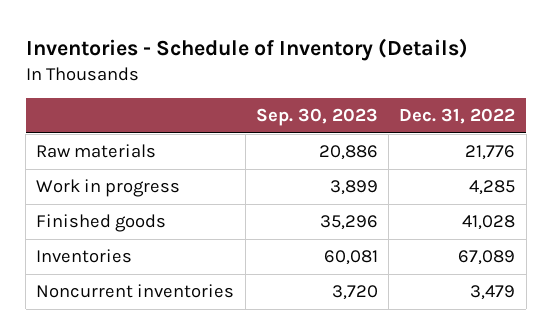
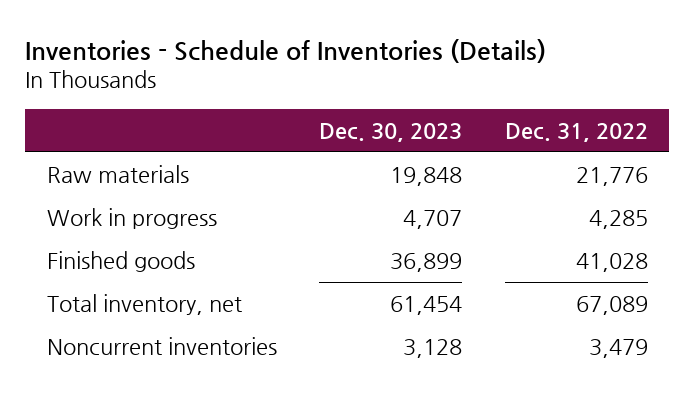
- Inventories - Schedule of Inventory (Details)
+ Inventories - Schedule of Inventories (Details)
- | Sep. 30, 2023 | Dec. 31, 2022
+ | Dec. 30, 2023 | Dec. 31, 2022
- Inventories | 60,081 | 67,089
+ Total inventory, net | 61,454 | 67,089

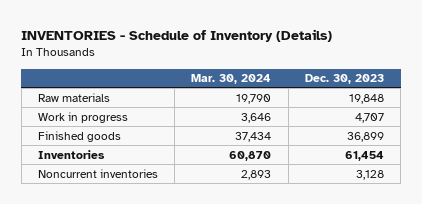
- Inventories - Schedule of Inventories (Details)
+ INVENTORIES - Schedule of Inventory (Details)
- | Dec. 30, 2023 | Dec. 31, 2022
+ | Mar. 30, 2024 | Dec. 30, 2023
- Total inventory, net | 61,454 | 67,089
+ Inventories | 60,870 | 61,454

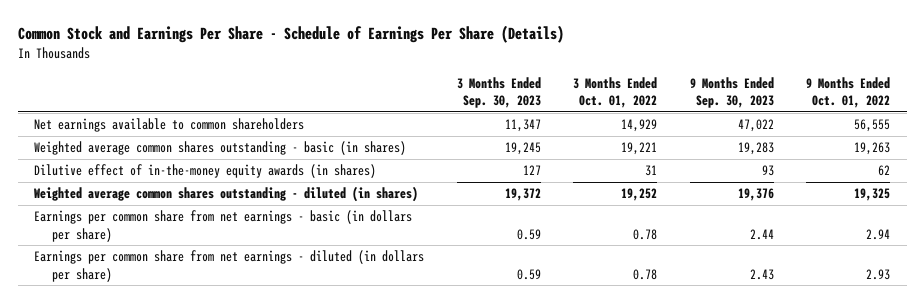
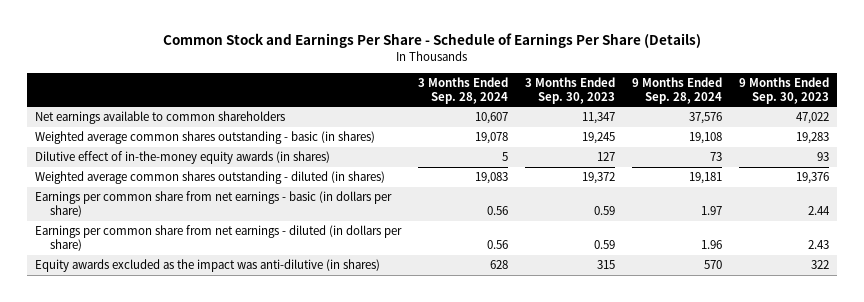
- | 3 Months Ended Sep. 30, 2023 | 3 Months Ended Oct. 01, 2022 | 9 Months Ended Sep. 30, 2023 | 9 Months Ended Oct. 01, 2022
+ | 3 Months Ended Sep. 28, 2024 | 3 Months Ended Sep. 30, 2023 | 9 Months Ended Sep. 28, 2024 | 9 Months Ended Sep. 30, 2023
+ Equity awards excluded as the impact was anti-dilutive (in shares) | 628 | 315 | 570 | 322

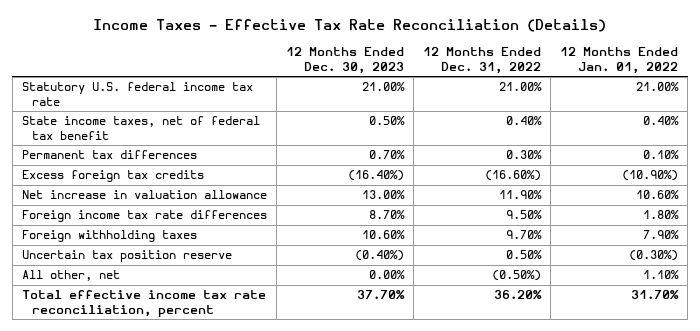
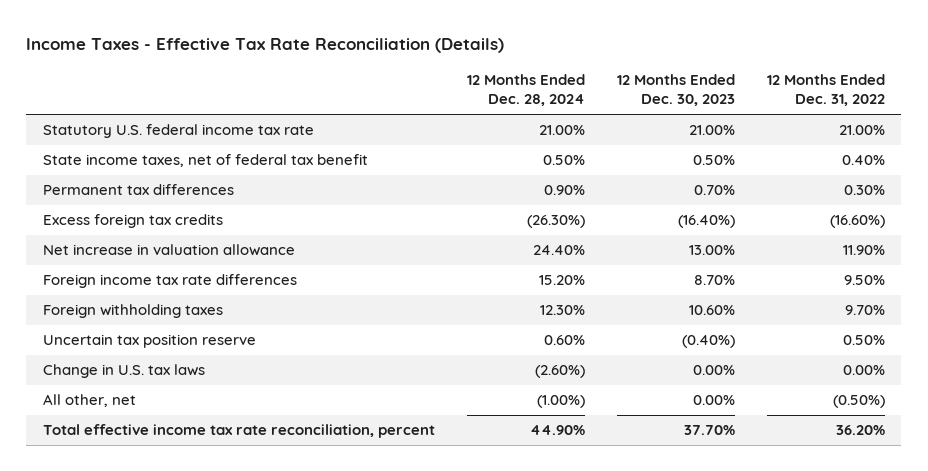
- | 12 Months Ended Dec. 30, 2023 | 12 Months Ended Dec. 31, 2022 | 12 Months Ended Jan. 01, 2022
+ | 12 Months Ended Dec. 28, 2024 | 12 Months Ended Dec. 30, 2023 | 12 Months Ended Dec. 31, 2022
+ Change in U.S. tax laws | (2.60%) | 0.00% | 0.00%

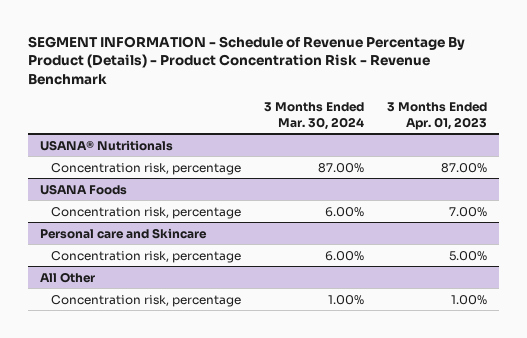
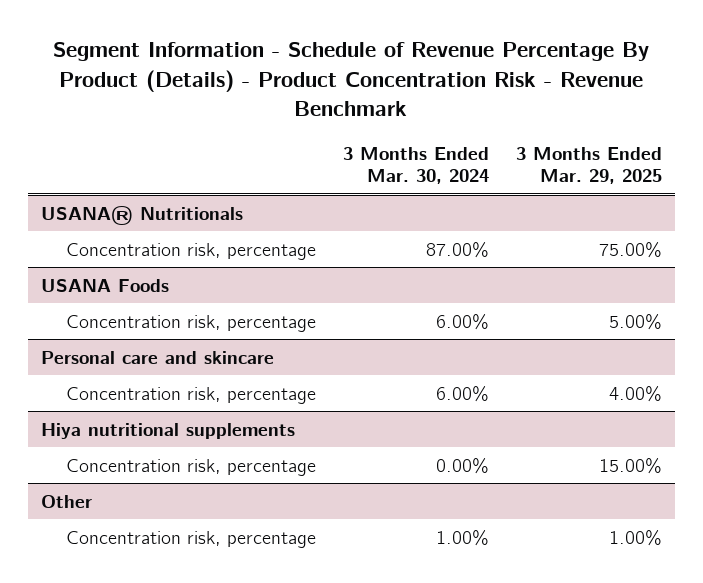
- SEGMENT INFORMATION - Schedule of Revenue Percentage By Product (Details) - Product Concentration Risk - Revenue Benchmark
+ Segment Information - Schedule of Revenue Percentage By Product (Details) - Product Concentration Risk - Revenue Benchmark
- | 3 Months Ended Mar. 30, 2024 | 3 Months Ended Apr. 01, 2023
+ | 3 Months Ended Mar. 30, 2024 | 3 Months Ended Mar. 29, 2025
- Personal care and Skincare
+ Personal care and skincare
- All Other
+ Hiya nutritional supplements
+ Concentration risk, percentage | 0.00% | 15.00%
+ Other

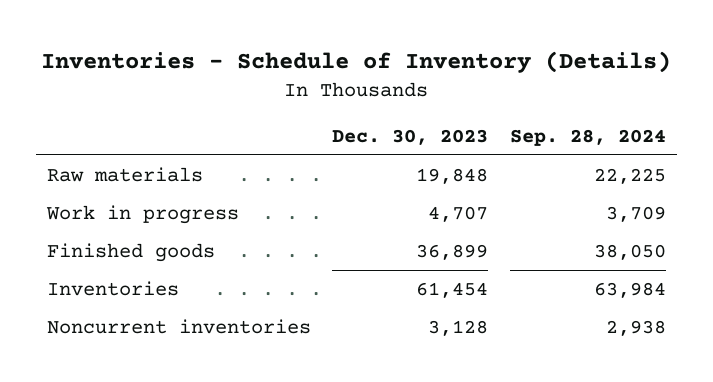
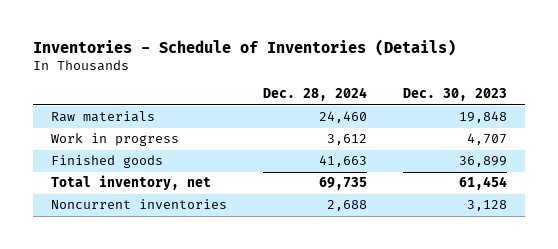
- Inventories - Schedule of Inventory (Details)
+ Inventories - Schedule of Inventories (Details)
- | Dec. 30, 2023 | Sep. 28, 2024
+ | Dec. 28, 2024 | Dec. 30, 2023
- Inventories | 61,454 | 63,984
+ Total inventory, net | 69,735 | 61,454

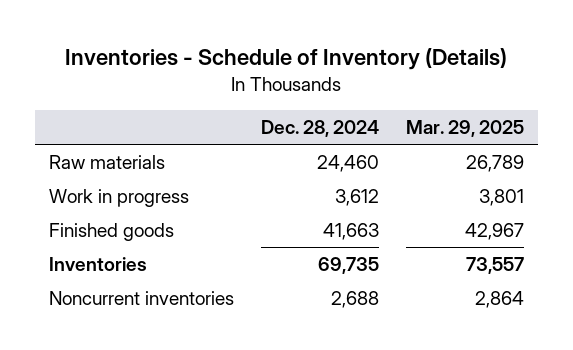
- Inventories - Schedule of Inventories (Details)
+ Inventories - Schedule of Inventory (Details)
- | Dec. 28, 2024 | Dec. 30, 2023
+ | Dec. 28, 2024 | Mar. 29, 2025
- Total inventory, net | 69,735 | 61,454
+ Inventories | 69,735 | 73,557

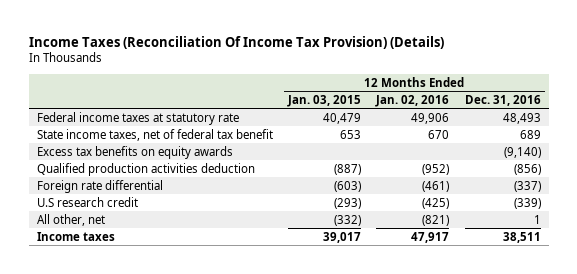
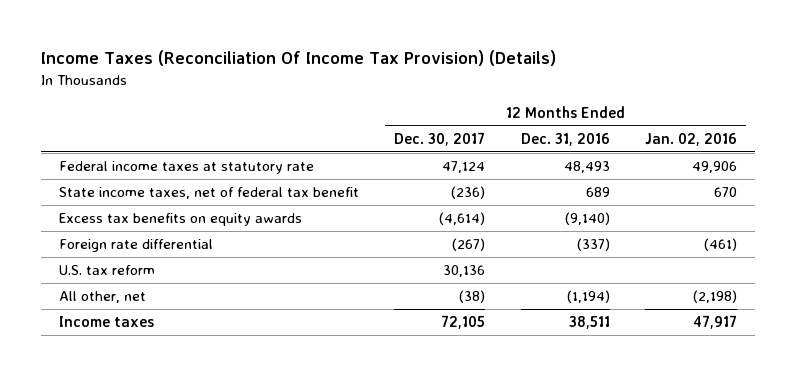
- | 12 Months Ended Jan. 03, 2015 | 12 Months Ended Jan. 02, 2016 | 12 Months Ended Dec. 31, 2016
+ | 12 Months Ended Dec. 30, 2017 | 12 Months Ended Dec. 31, 2016 | 12 Months Ended Jan. 02, 2016
- Qualified production activities deduction | (887) | (952) | (856)
- U.S research credit | (293) | (425) | (339)
- All other, net | (332) | (821) | 1
+ U.S. tax reform | 30,136 | |
+ All other, net | (38) | (1,194) | (2,198)

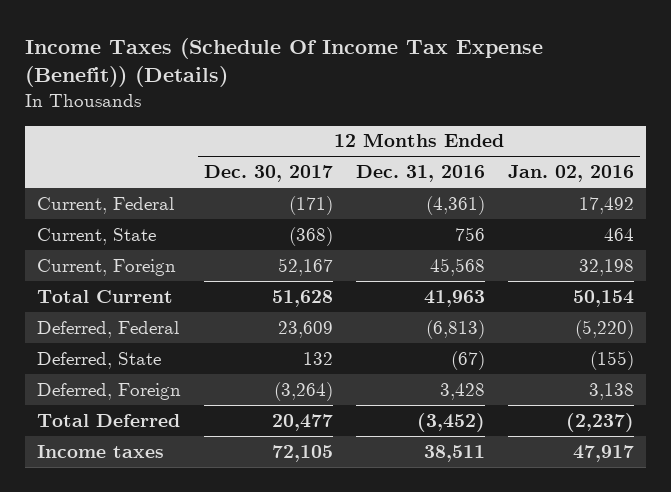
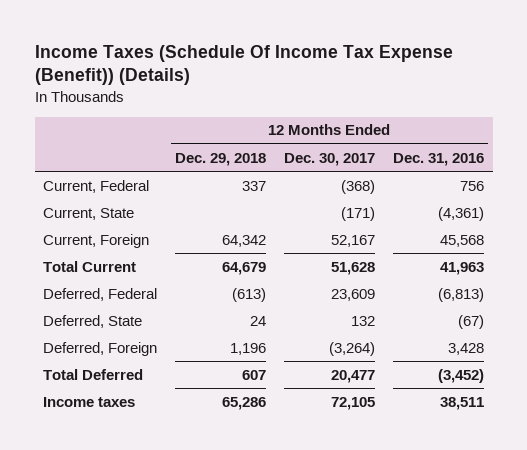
- | 12 Months Ended Dec. 30, 2017 | 12 Months Ended Dec. 31, 2016 | 12 Months Ended Jan. 02, 2016
+ | 12 Months Ended Dec. 29, 2018 | 12 Months Ended Dec. 30, 2017 | 12 Months Ended Dec. 31, 2016
- Current, Federal | (171) | (4,361) | 17,492
- Current, State | (368) | 756 | 464
+ Current, Federal | 337 | (368) | 756
+ Current, State | | (171) | (4,361)

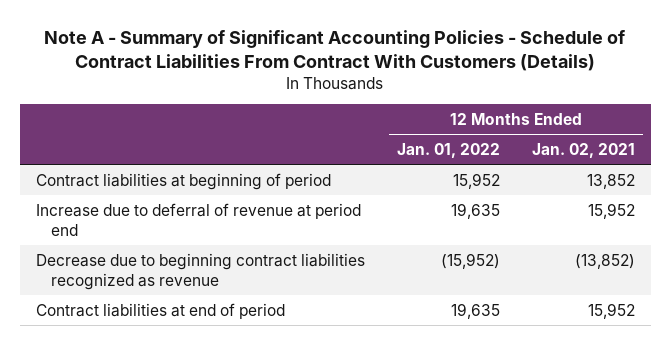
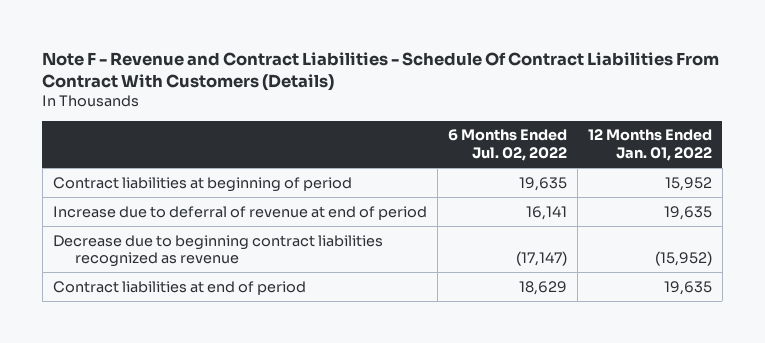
- Note A - Summary of Significant Accounting Policies - Schedule of Contract Liabilities From Contract With Customers (Details)
+ Note F - Revenue and Contract Liabilities - Schedule Of Contract Liabilities From Contract With Customers (Details)
- | 12 Months Ended Jan. 01, 2022 | 12 Months Ended Jan. 02, 2021
+ | 6 Months Ended Jul. 02, 2022 | 12 Months Ended Jan. 01, 2022
- Increase due to deferral of revenue at period end | 19,635 | 15,952
+ Increase due to deferral of revenue at end of period | 16,141 | 19,635

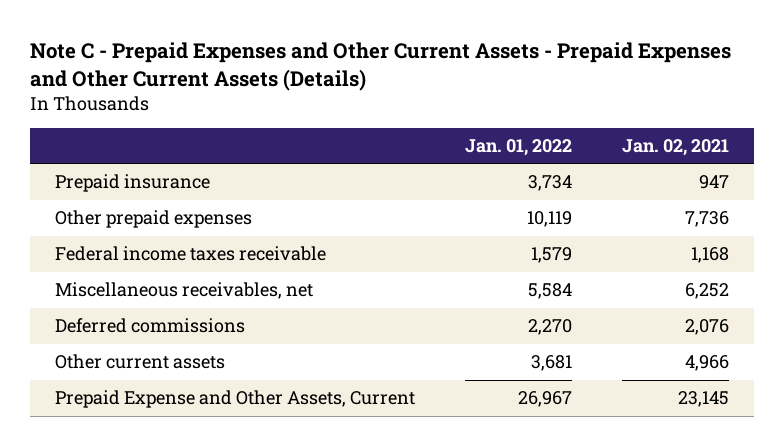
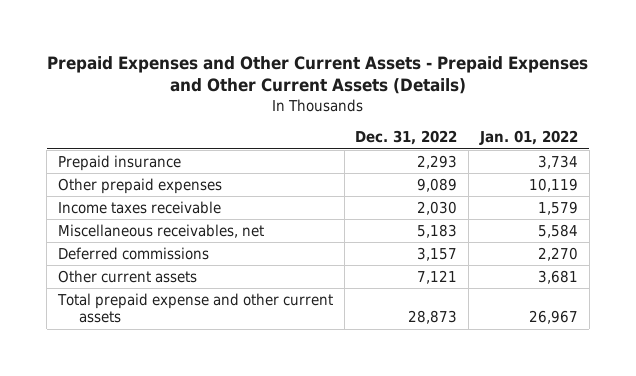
- Note C - Prepaid Expenses and Other Current Assets - Prepaid Expenses and Other Current Assets (Details)
+ Prepaid Expenses and Other Current Assets - Prepaid Expenses and Other Current Assets (Details)
- | Jan. 01, 2022 | Jan. 02, 2021
+ | Dec. 31, 2022 | Jan. 01, 2022
- Federal income taxes receivable | 1,579 | 1,168
+ Income taxes receivable | 2,030 | 1,579
- Prepaid Expense and Other Assets, Current | 26,967 | 23,145
+ Total prepaid expense and other current assets | 28,873 | 26,967

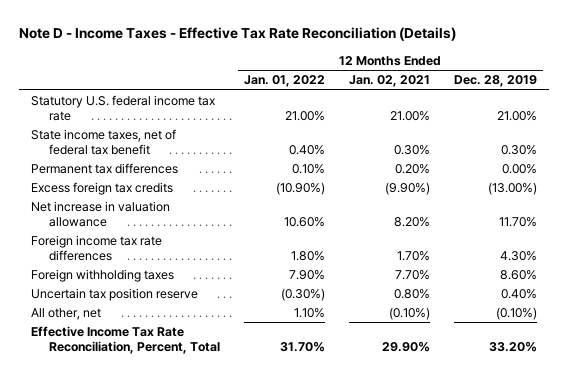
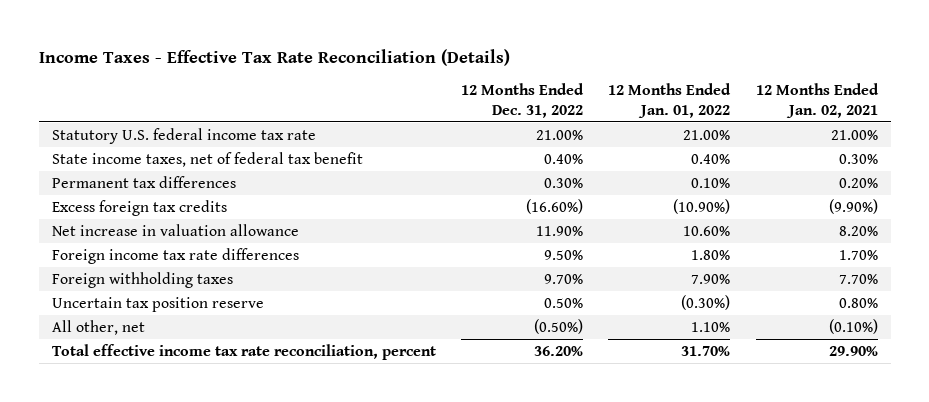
- Note D - Income Taxes - Effective Tax Rate Reconciliation (Details)
+ Income Taxes - Effective Tax Rate Reconciliation (Details)
- | 12 Months Ended Jan. 01, 2022 | 12 Months Ended Jan. 02, 2021 | 12 Months Ended Dec. 28, 2019
+ | 12 Months Ended Dec. 31, 2022 | 12 Months Ended Jan. 01, 2022 | 12 Months Ended Jan. 02, 2021
- Effective Income Tax Rate Reconciliation, Percent, Total | 31.70% | 29.90% | 33.20%
+ Total effective income tax rate reconciliation, percent | 36.20% | 31.70% | 29.90%

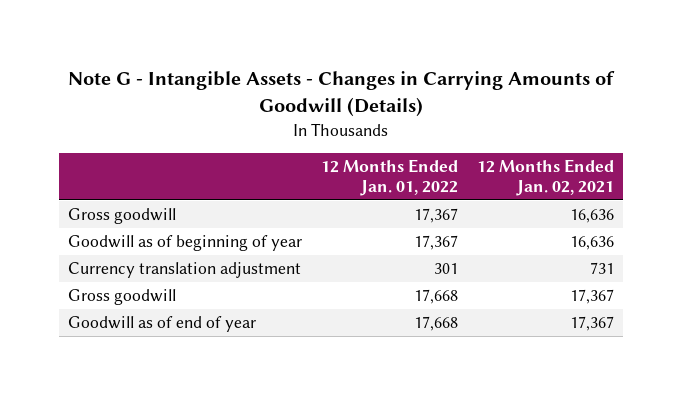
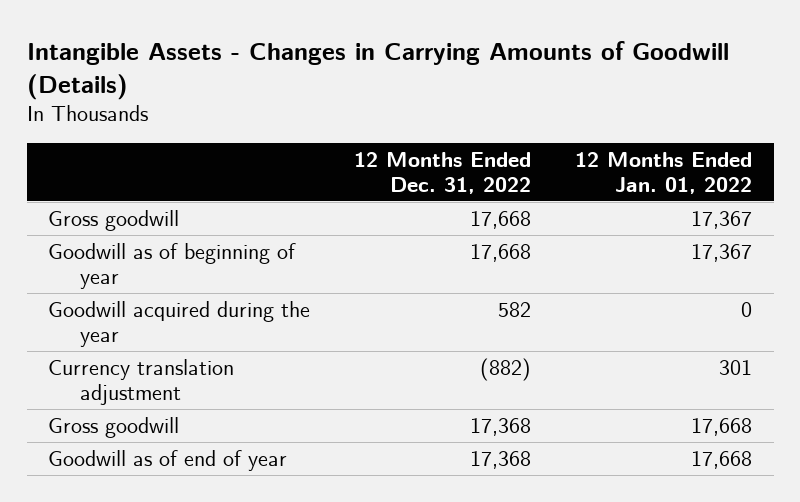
- Note G - Intangible Assets - Changes in Carrying Amounts of Goodwill (Details)
+ Intangible Assets - Changes in Carrying Amounts of Goodwill (Details)
- | 12 Months Ended Jan. 01, 2022 | 12 Months Ended Jan. 02, 2021
+ | 12 Months Ended Dec. 31, 2022 | 12 Months Ended Jan. 01, 2022
+ Goodwill acquired during the year | 582 | 0

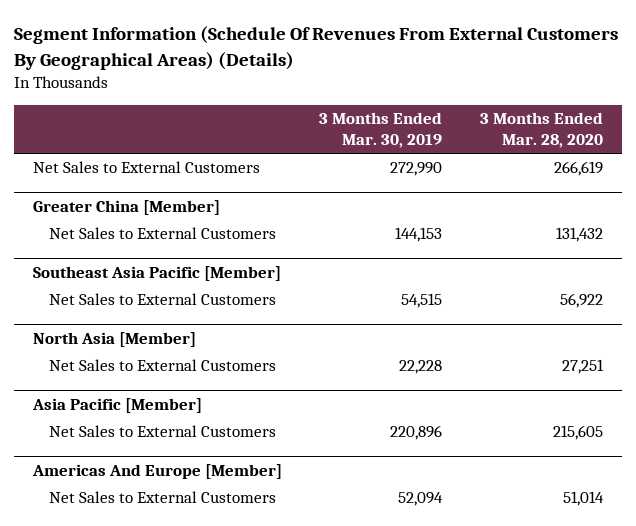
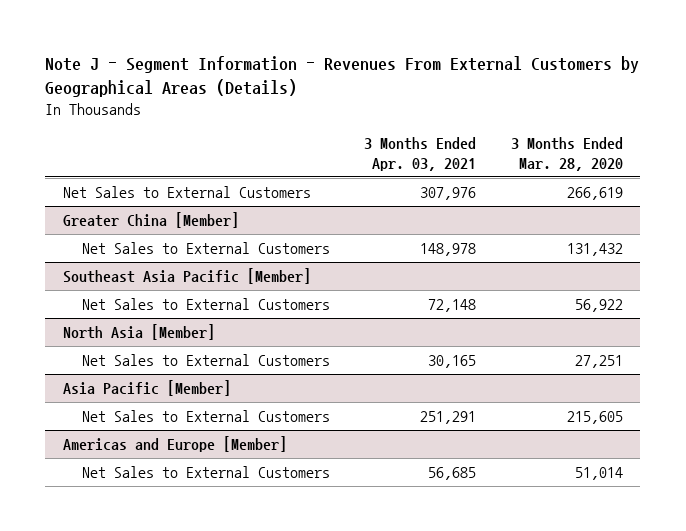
- Segment Information (Schedule Of Revenues From External Customers By Geographical Areas) (Details)
+ Note J - Segment Information - Revenues From External Customers by Geographical Areas (Details)
- | 3 Months Ended Mar. 30, 2019 | 3 Months Ended Mar. 28, 2020
+ | 3 Months Ended Apr. 03, 2021 | 3 Months Ended Mar. 28, 2020
- Americas And Europe [Member]
+ Americas and Europe [Member]

